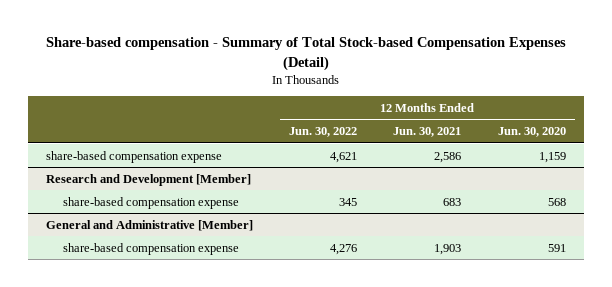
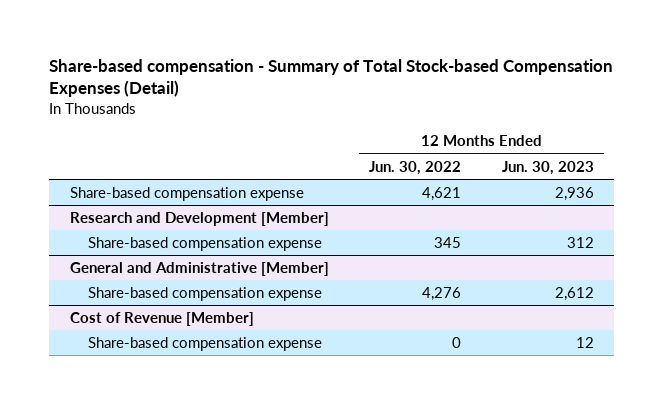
- | 12 Months Ended Jun. 30, 2022 | 12 Months Ended Jun. 30, 2021 | 12 Months Ended Jun. 30, 2020
+ | 12 Months Ended Jun. 30, 2022 | 12 Months Ended Jun. 30, 2023
- share-based compensation expense | 4,621 | 2,586 | 1,159
+ Share-based compensation expense | 4,621 | 2,936
@ Research and Development [Member]
- share-based compensation expense | 345 | 683 | 568
+ Share-based compensation expense | 345 | 312
@ General and Administrative [Member]
- share-based compensation expense | 4,276 | 1,903 | 591
+ Share-based compensation expense | 4,276 | 2,612
+ Cost of Revenue [Member]
+ Share-based compensation expense | 0 | 12

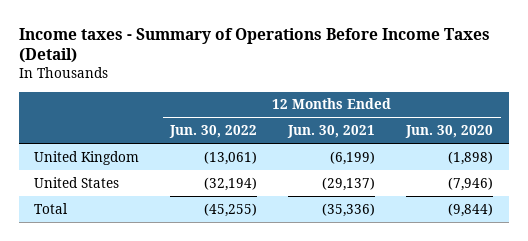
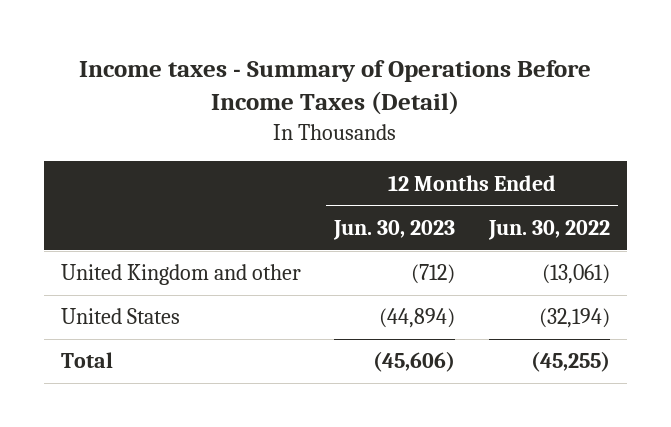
- | 12 Months Ended Jun. 30, 2022 | 12 Months Ended Jun. 30, 2021 | 12 Months Ended Jun. 30, 2020
+ | 12 Months Ended Jun. 30, 2023 | 12 Months Ended Jun. 30, 2022
- United Kingdom | (13,061) | (6,199) | (1,898)
+ United Kingdom and other | (712) | (13,061)

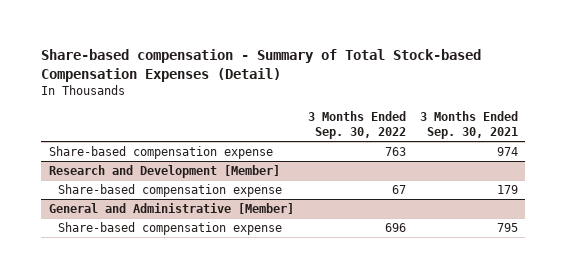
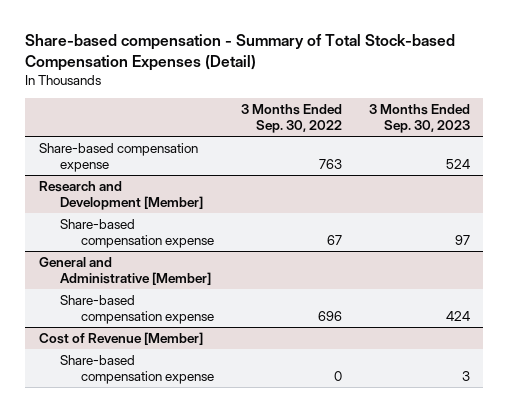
- | 3 Months Ended Sep. 30, 2022 | 3 Months Ended Sep. 30, 2021
+ | 3 Months Ended Sep. 30, 2022 | 3 Months Ended Sep. 30, 2023
+ Cost of Revenue [Member]
+ Share-based compensation expense | 0 | 3

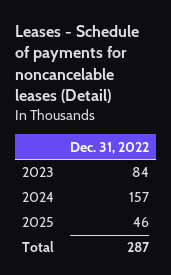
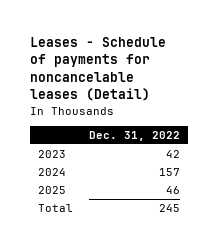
- 2023 | 84
+ 2023 | 42
- Total | 287
+ Total | 245

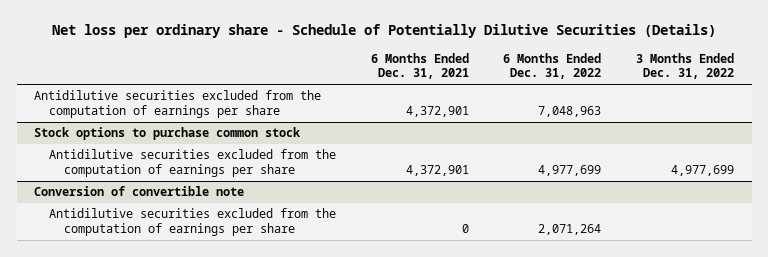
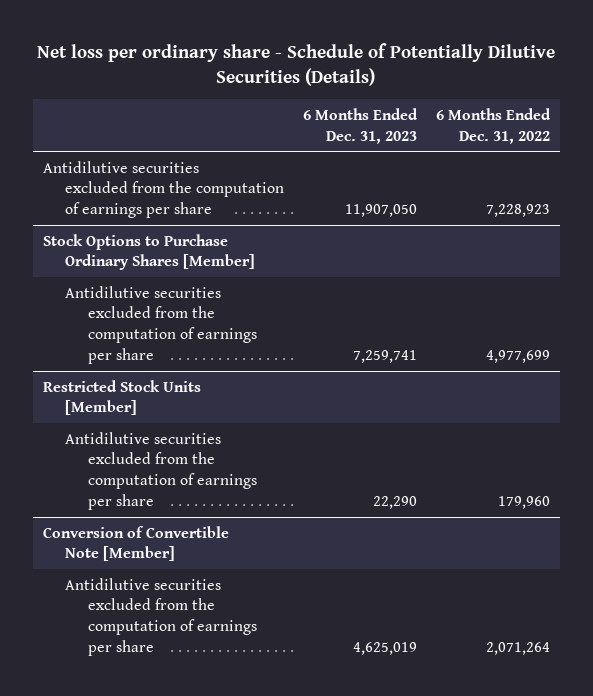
- | 6 Months Ended Dec. 31, 2021 | 6 Months Ended Dec. 31, 2022 | 3 Months Ended Dec. 31, 2022
+ | 6 Months Ended Dec. 31, 2023 | 6 Months Ended Dec. 31, 2022
- Antidilutive securities excluded from the computation of earnings per share | 4,372,901 | 7,048,963 |
- Stock options to purchase common stock
+ Antidilutive securities excluded from the computation of earnings per share | 11,907,050 | 7,228,923
+ Stock Options to Purchase Ordinary Shares [Member]
- Conversion of convertible note
+ Restricted Stock Units [Member]
+ Antidilutive securities excluded from the computation of earnings per share | 22,290 | 179,960
+ Conversion of Convertible Note [Member]

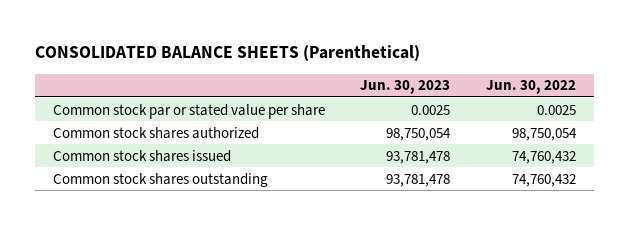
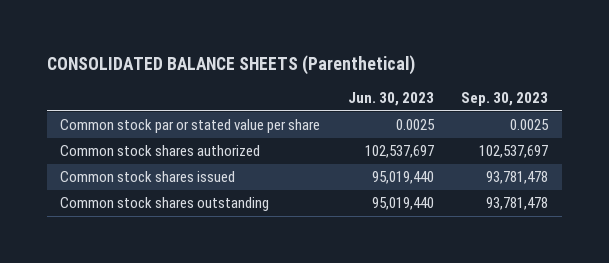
- | Jun. 30, 2023 | Jun. 30, 2022
+ | Jun. 30, 2023 | Sep. 30, 2023
- Common stock shares authorized | 98,750,054 | 98,750,054
- Common stock shares issued | 93,781,478 | 74,760,432
- Common stock shares outstanding | 93,781,478 | 74,760,432
+ Common stock shares authorized | 102,537,697 | 102,537,697
+ Common stock shares issued | 95,019,440 | 93,781,478
+ Common stock shares outstanding | 95,019,440 | 93,781,478

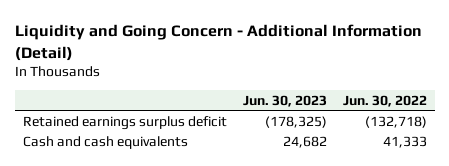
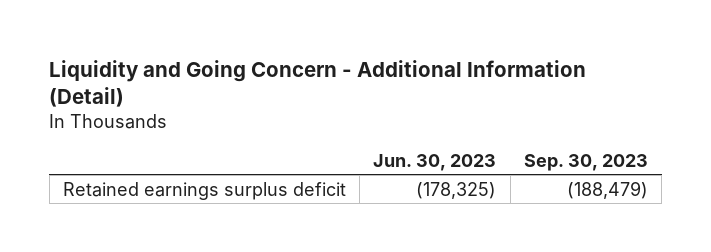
- | Jun. 30, 2023 | Jun. 30, 2022
+ | Jun. 30, 2023 | Sep. 30, 2023
- Cash and cash equivalents | 24,682 | 41,333

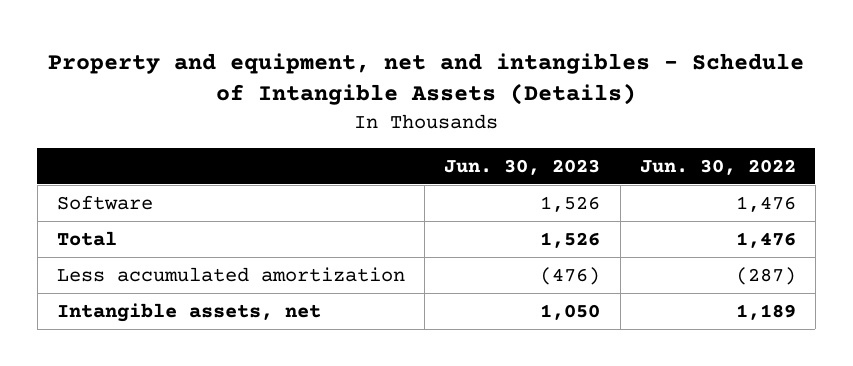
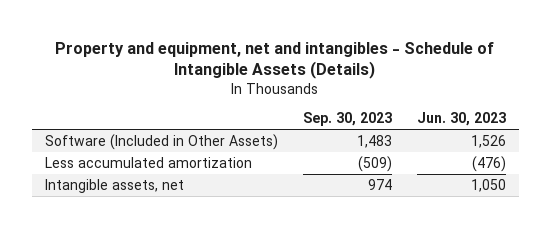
- | Jun. 30, 2023 | Jun. 30, 2022
+ | Sep. 30, 2023 | Jun. 30, 2023
- Software | 1,526 | 1,476
- Total | 1,526 | 1,476
+ Software (Included in Other Assets) | 1,483 | 1,526

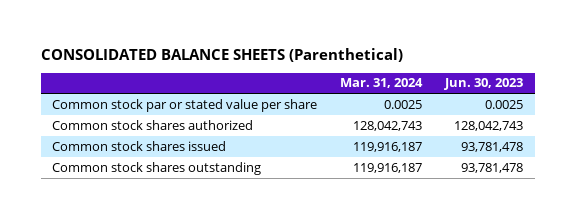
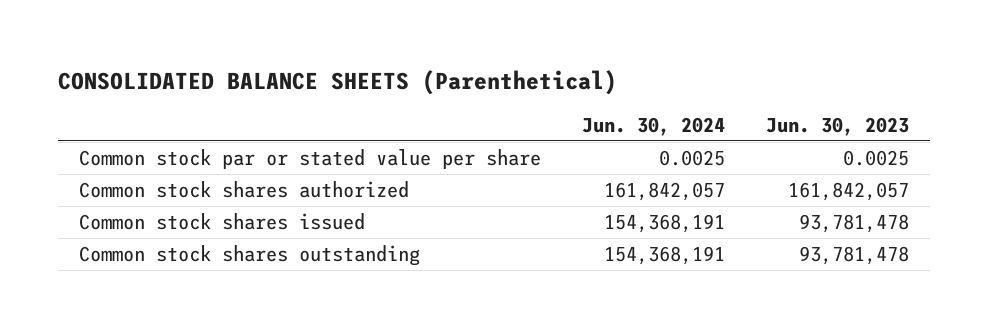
- | Mar. 31, 2024 | Jun. 30, 2023
+ | Jun. 30, 2024 | Jun. 30, 2023
- Common stock shares authorized | 128,042,743 | 128,042,743
+ Common stock shares authorized | 161,842,057 | 161,842,057

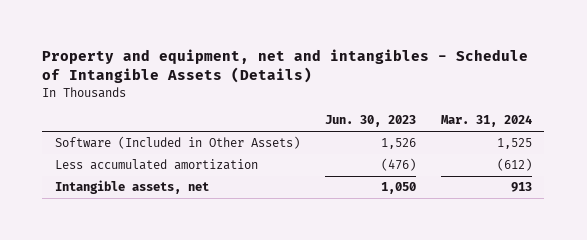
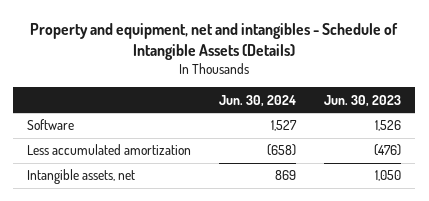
- | Jun. 30, 2023 | Mar. 31, 2024
+ | Jun. 30, 2024 | Jun. 30, 2023
- Software (Included in Other Assets) | 1,526 | 1,525
+ Software | 1,527 | 1,526

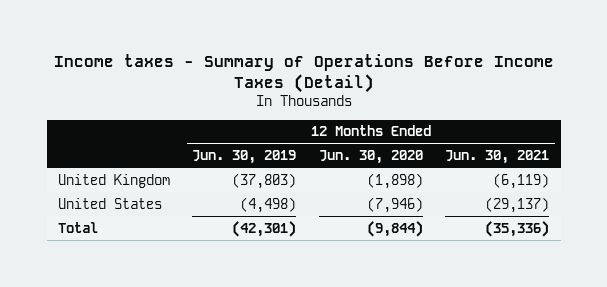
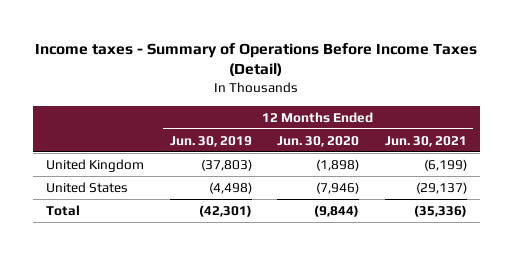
- United Kingdom | (37,803) | (1,898) | (6,119)
+ United Kingdom | (37,803) | (1,898) | (6,199)

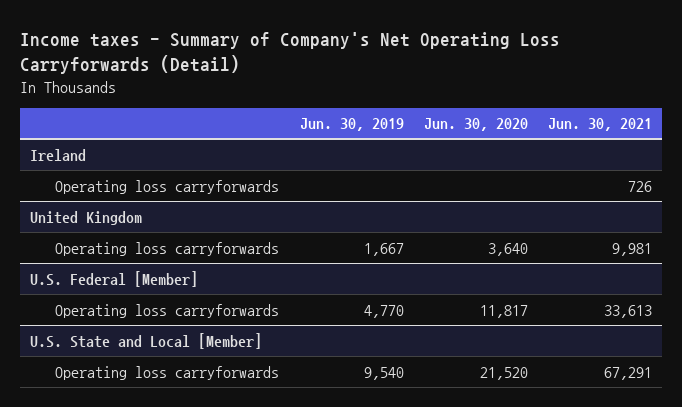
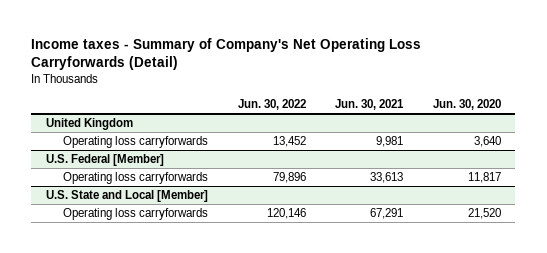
- | Jun. 30, 2019 | Jun. 30, 2020 | Jun. 30, 2021
+ | Jun. 30, 2022 | Jun. 30, 2021 | Jun. 30, 2020
- Ireland
- Operating loss carryforwards | | | 726

